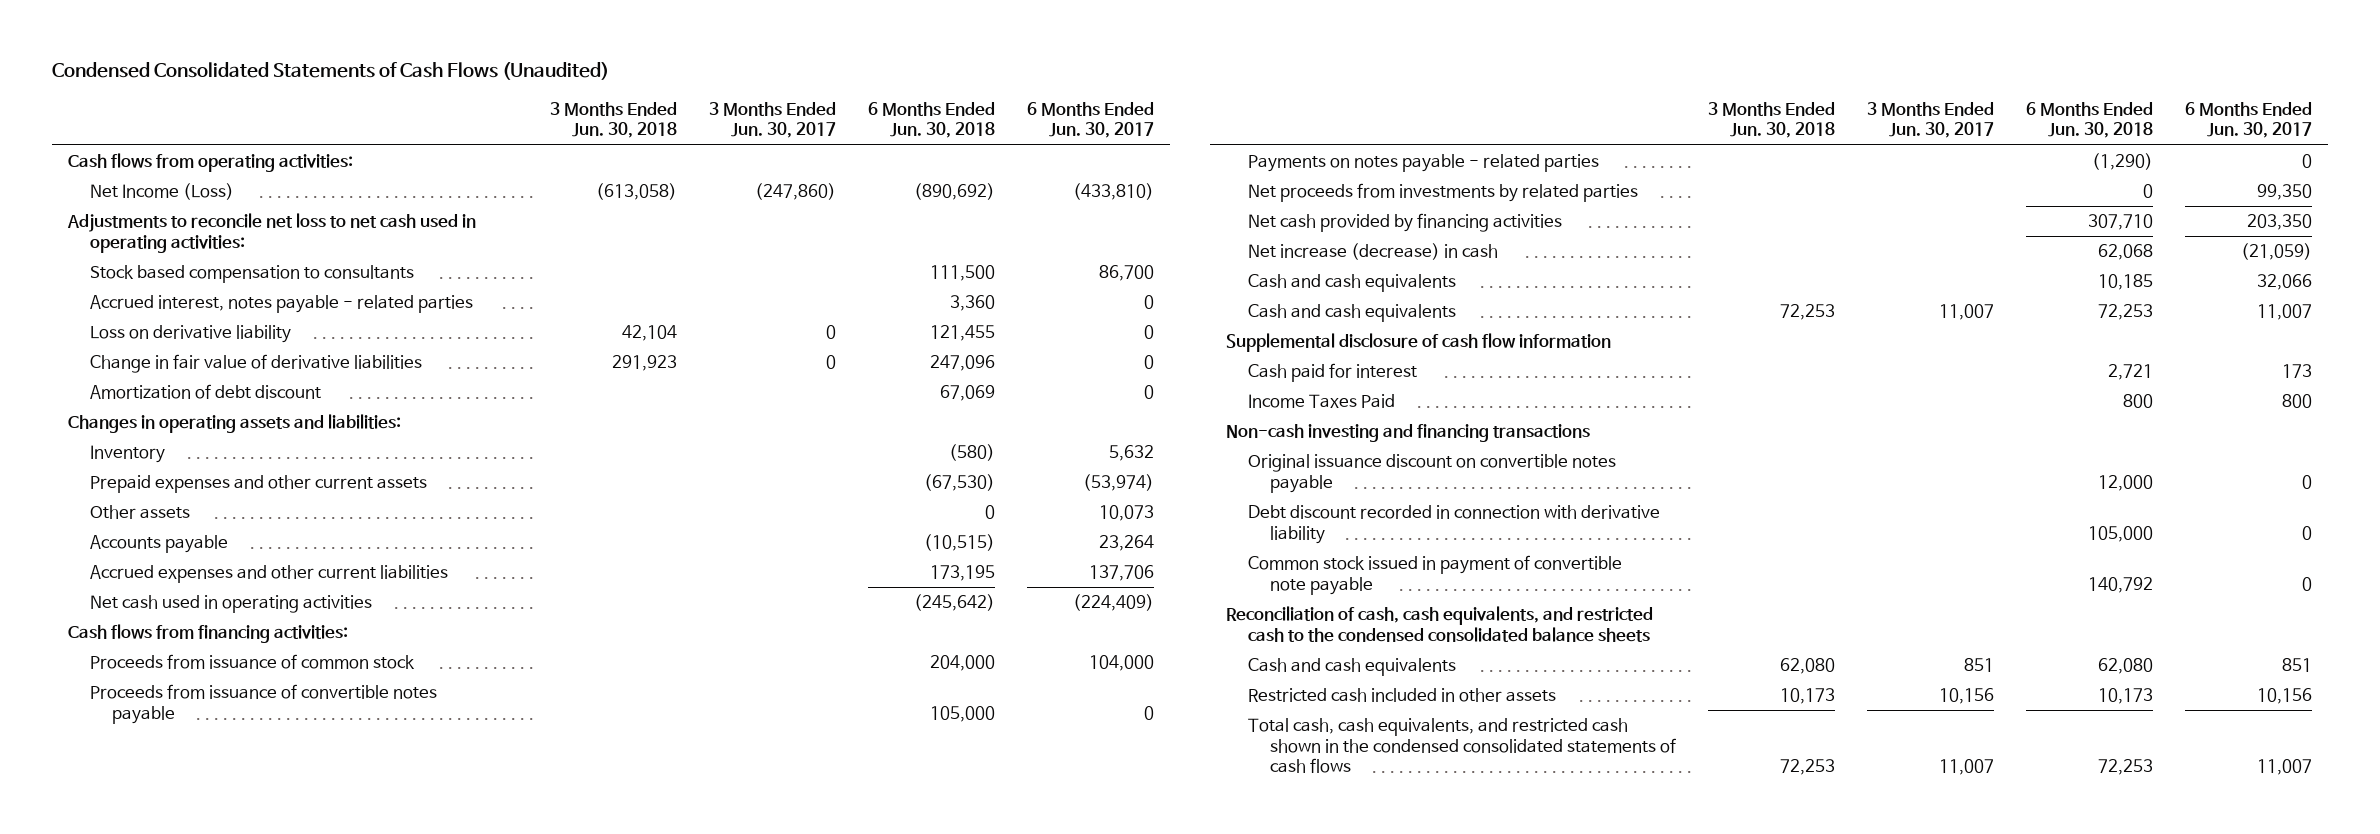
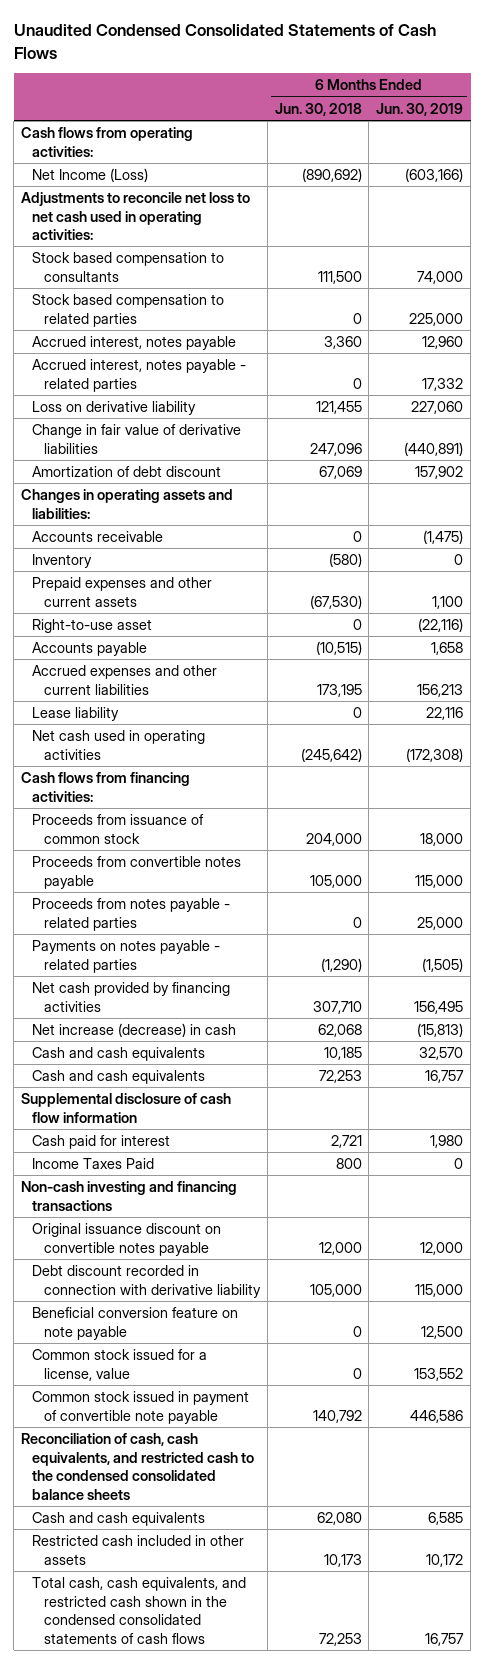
- Condensed Consolidated Statements of Cash Flows (Unaudited)
+ Unaudited Condensed Consolidated Statements of Cash Flows
- | 3 Months Ended Jun. 30, 2018 | 3 Months Ended Jun. 30, 2017 | 6 Months Ended Jun. 30, 2018 | 6 Months Ended Jun. 30, 2017
+ | 6 Months Ended Jun. 30, 2018 | 6 Months Ended Jun. 30, 2019
- Accrued interest, notes payable - related parties | | | 3,360 | 0
+ Stock based compensation to related parties | 0 | 225,000
+ Accrued interest, notes payable | 3,360 | 12,960
+ Accrued interest, notes payable - related parties | 0 | 17,332
+ Accounts receivable | 0 | (1,475)
- Other assets | | | 0 | 10,073
+ Right-to-use asset | 0 | (22,116)
+ Lease liability | 0 | 22,116
- Proceeds from issuance of convertible notes payable | | | 105,000 | 0
+ Proceeds from convertible notes payable | 105,000 | 115,000
+ Proceeds from notes payable - related parties | 0 | 25,000
- Net proceeds from investments by related parties | | | 0 | 99,350
+ Beneficial conversion feature on note payable | 0 | 12,500
+ Common stock issued for a license, value | 0 | 153,552

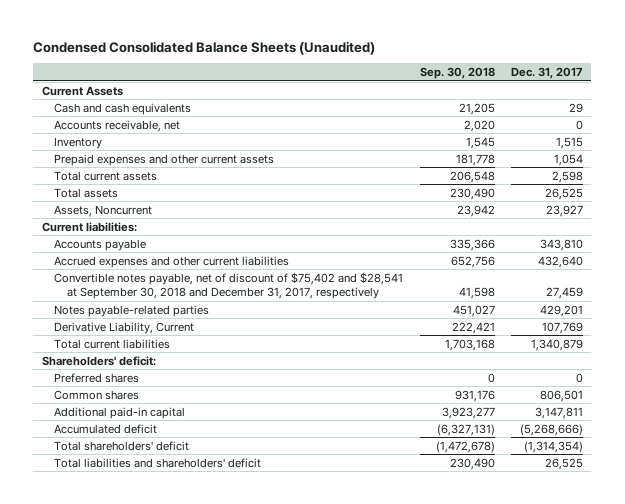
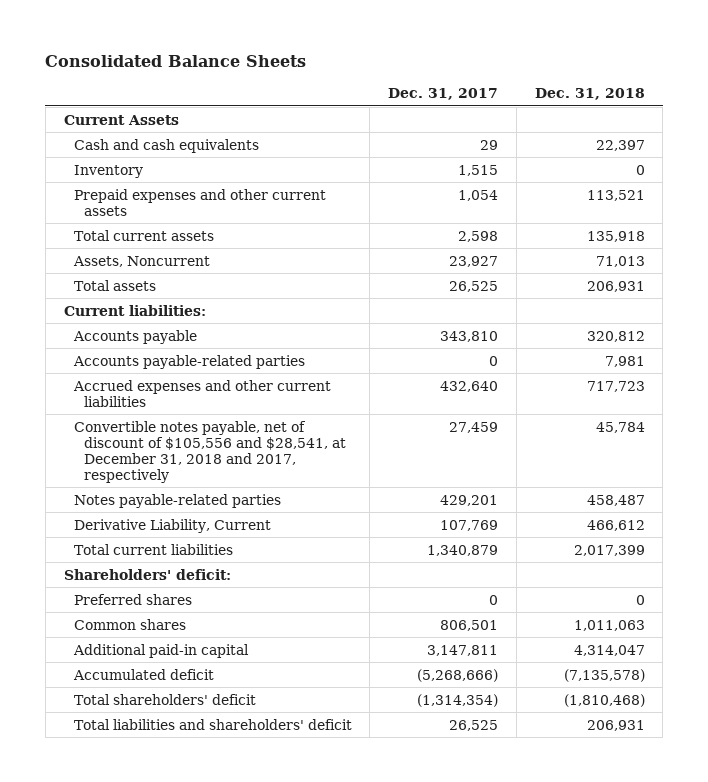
- Condensed Consolidated Balance Sheets (Unaudited)
+ Consolidated Balance Sheets
- | Sep. 30, 2018 | Dec. 31, 2017
+ | Dec. 31, 2017 | Dec. 31, 2018
- Accounts receivable, net | 2,020 | 0
moved down: Total assets | 26,525 | 206,931
+ Accounts payable-related parties | 0 | 7,981
- Convertible notes payable, net of discount of $75,402 and $28,541 at September 30, 2018 and December 31, 2017, respectively | 41,598 | 27,459
+ Convertible notes payable, net of discount of $105,556 and $28,541, at December 31, 2018 and 2017, respectively | 27,459 | 45,784

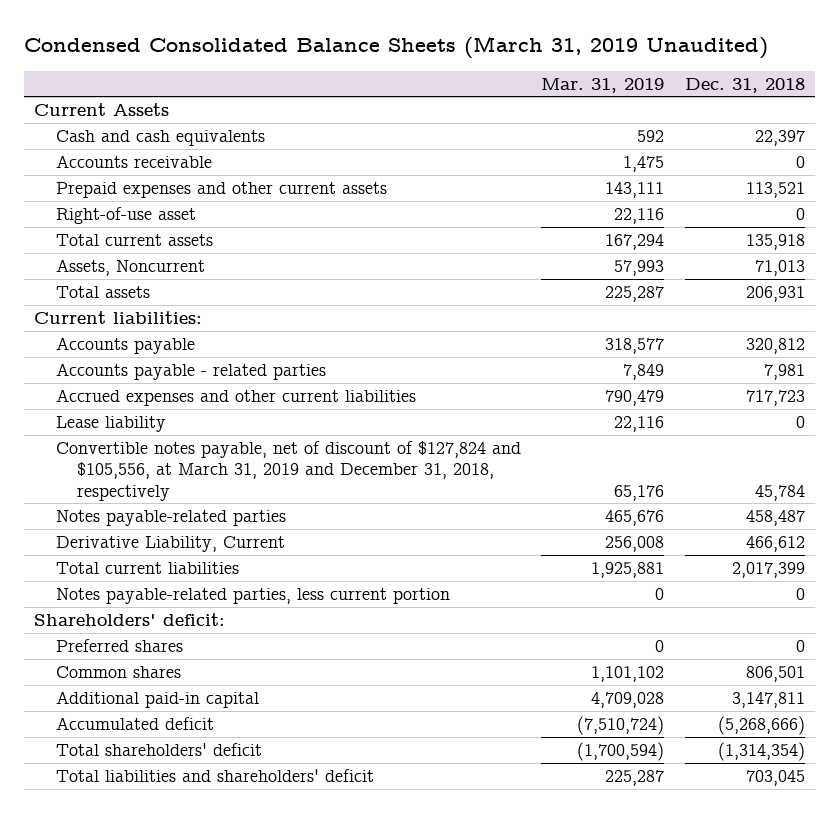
- Consolidated Balance Sheets
+ Condensed Consolidated Balance Sheets (March 31, 2019 Unaudited)
- | Dec. 31, 2017 | Dec. 31, 2018
+ | Mar. 31, 2019 | Dec. 31, 2018
- Inventory | 1,515 | 0
+ Accounts receivable | 1,475 | 0
+ Right-of-use asset | 22,116 | 0
- Accounts payable-related parties | 0 | 7,981
+ Accounts payable - related parties | 7,849 | 7,981
- Convertible notes payable, net of discount of $105,556 and $28,541, at December 31, 2018 and 2017, respectively | 27,459 | 45,784
+ Lease liability | 22,116 | 0
+ Convertible notes payable, net of discount of $127,824 and $105,556, at March 31, 2019 and December 31, 2018, respectively | 65,176 | 45,784
+ Notes payable-related parties, less current portion | 0 | 0
- Common shares | 806,501 | 1,011,063
- Additional paid-in capital | 3,147,811 | 4,314,047
- Accumulated deficit | (5,268,666) | (7,135,578)
- Total shareholders' deficit | (1,314,354) | (1,810,468)
- Total liabilities and shareholders' deficit | 26,525 | 206,931
+ Common shares | 1,101,102 | 806,501
+ Additional paid-in capital | 4,709,028 | 3,147,811
+ Accumulated deficit | (7,510,724) | (5,268,666)
+ Total shareholders' deficit | (1,700,594) | (1,314,354)
+ Total liabilities and shareholders' deficit | 225,287 | 703,045

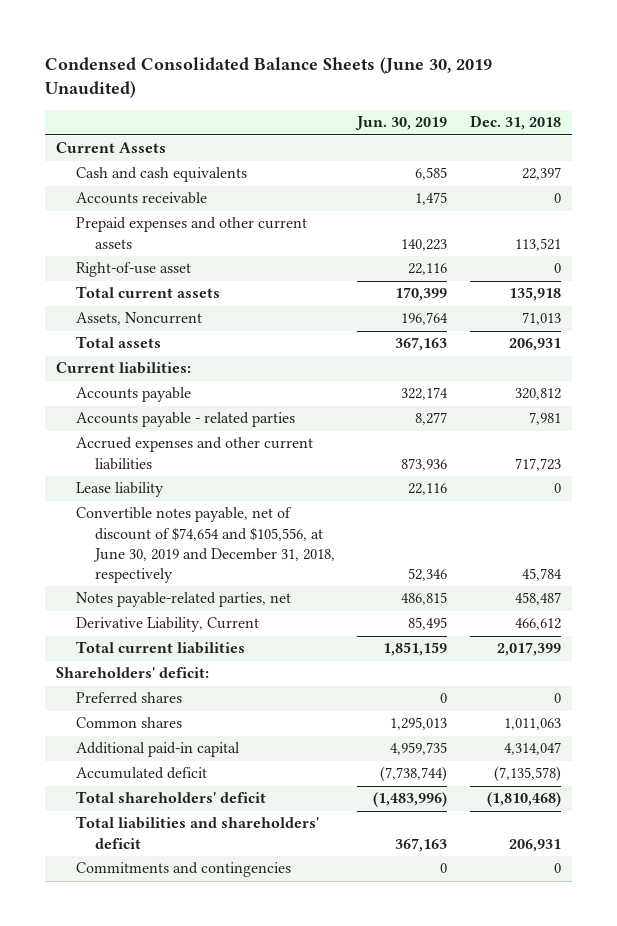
- Condensed Consolidated Balance Sheets (March 31, 2019 Unaudited)
+ Condensed Consolidated Balance Sheets (June 30, 2019 Unaudited)
- | Mar. 31, 2019 | Dec. 31, 2018
+ | Jun. 30, 2019 | Dec. 31, 2018
- Convertible notes payable, net of discount of $127,824 and $105,556, at March 31, 2019 and December 31, 2018, respectively | 65,176 | 45,784
- Notes payable-related parties | 465,676 | 458,487
+ Convertible notes payable, net of discount of $74,654 and $105,556, at June 30, 2019 and December 31, 2018, respectively | 52,346 | 45,784
+ Notes payable-related parties, net | 486,815 | 458,487
- Notes payable-related parties, less current portion | 0 | 0
- Common shares | 1,101,102 | 806,501
- Additional paid-in capital | 4,709,028 | 3,147,811
- Accumulated deficit | (7,510,724) | (5,268,666)
- Total shareholders' deficit | (1,700,594) | (1,314,354)
- Total liabilities and shareholders' deficit | 225,287 | 703,045
+ Common shares | 1,295,013 | 1,011,063
+ Additional paid-in capital | 4,959,735 | 4,314,047
+ Accumulated deficit | (7,738,744) | (7,135,578)
+ Total shareholders' deficit | (1,483,996) | (1,810,468)
+ Total liabilities and shareholders' deficit | 367,163 | 206,931
+ Commitments and contingencies | 0 | 0

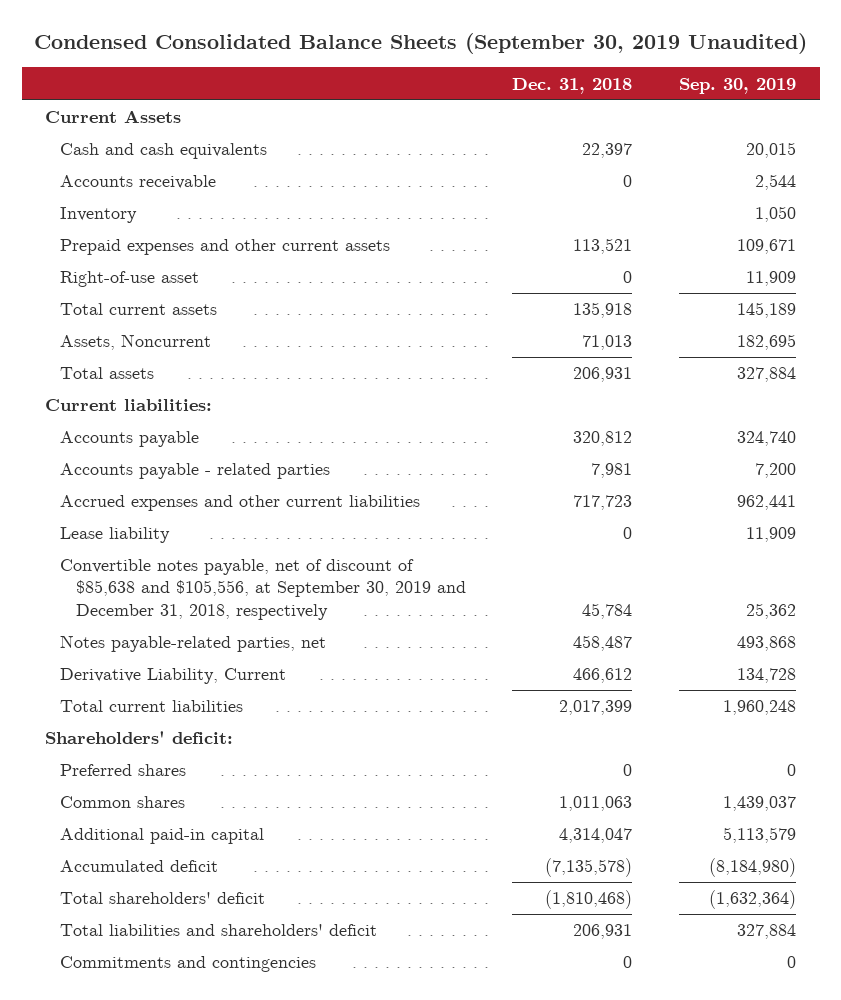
- Condensed Consolidated Balance Sheets (June 30, 2019 Unaudited)
+ Condensed Consolidated Balance Sheets (September 30, 2019 Unaudited)
- | Jun. 30, 2019 | Dec. 31, 2018
+ | Dec. 31, 2018 | Sep. 30, 2019
+ Inventory | | 1,050
- Convertible notes payable, net of discount of $74,654 and $105,556, at June 30, 2019 and December 31, 2018, respectively | 52,346 | 45,784
+ Convertible notes payable, net of discount of $85,638 and $105,556, at September 30, 2019 and December 31, 2018, respectively | 45,784 | 25,362

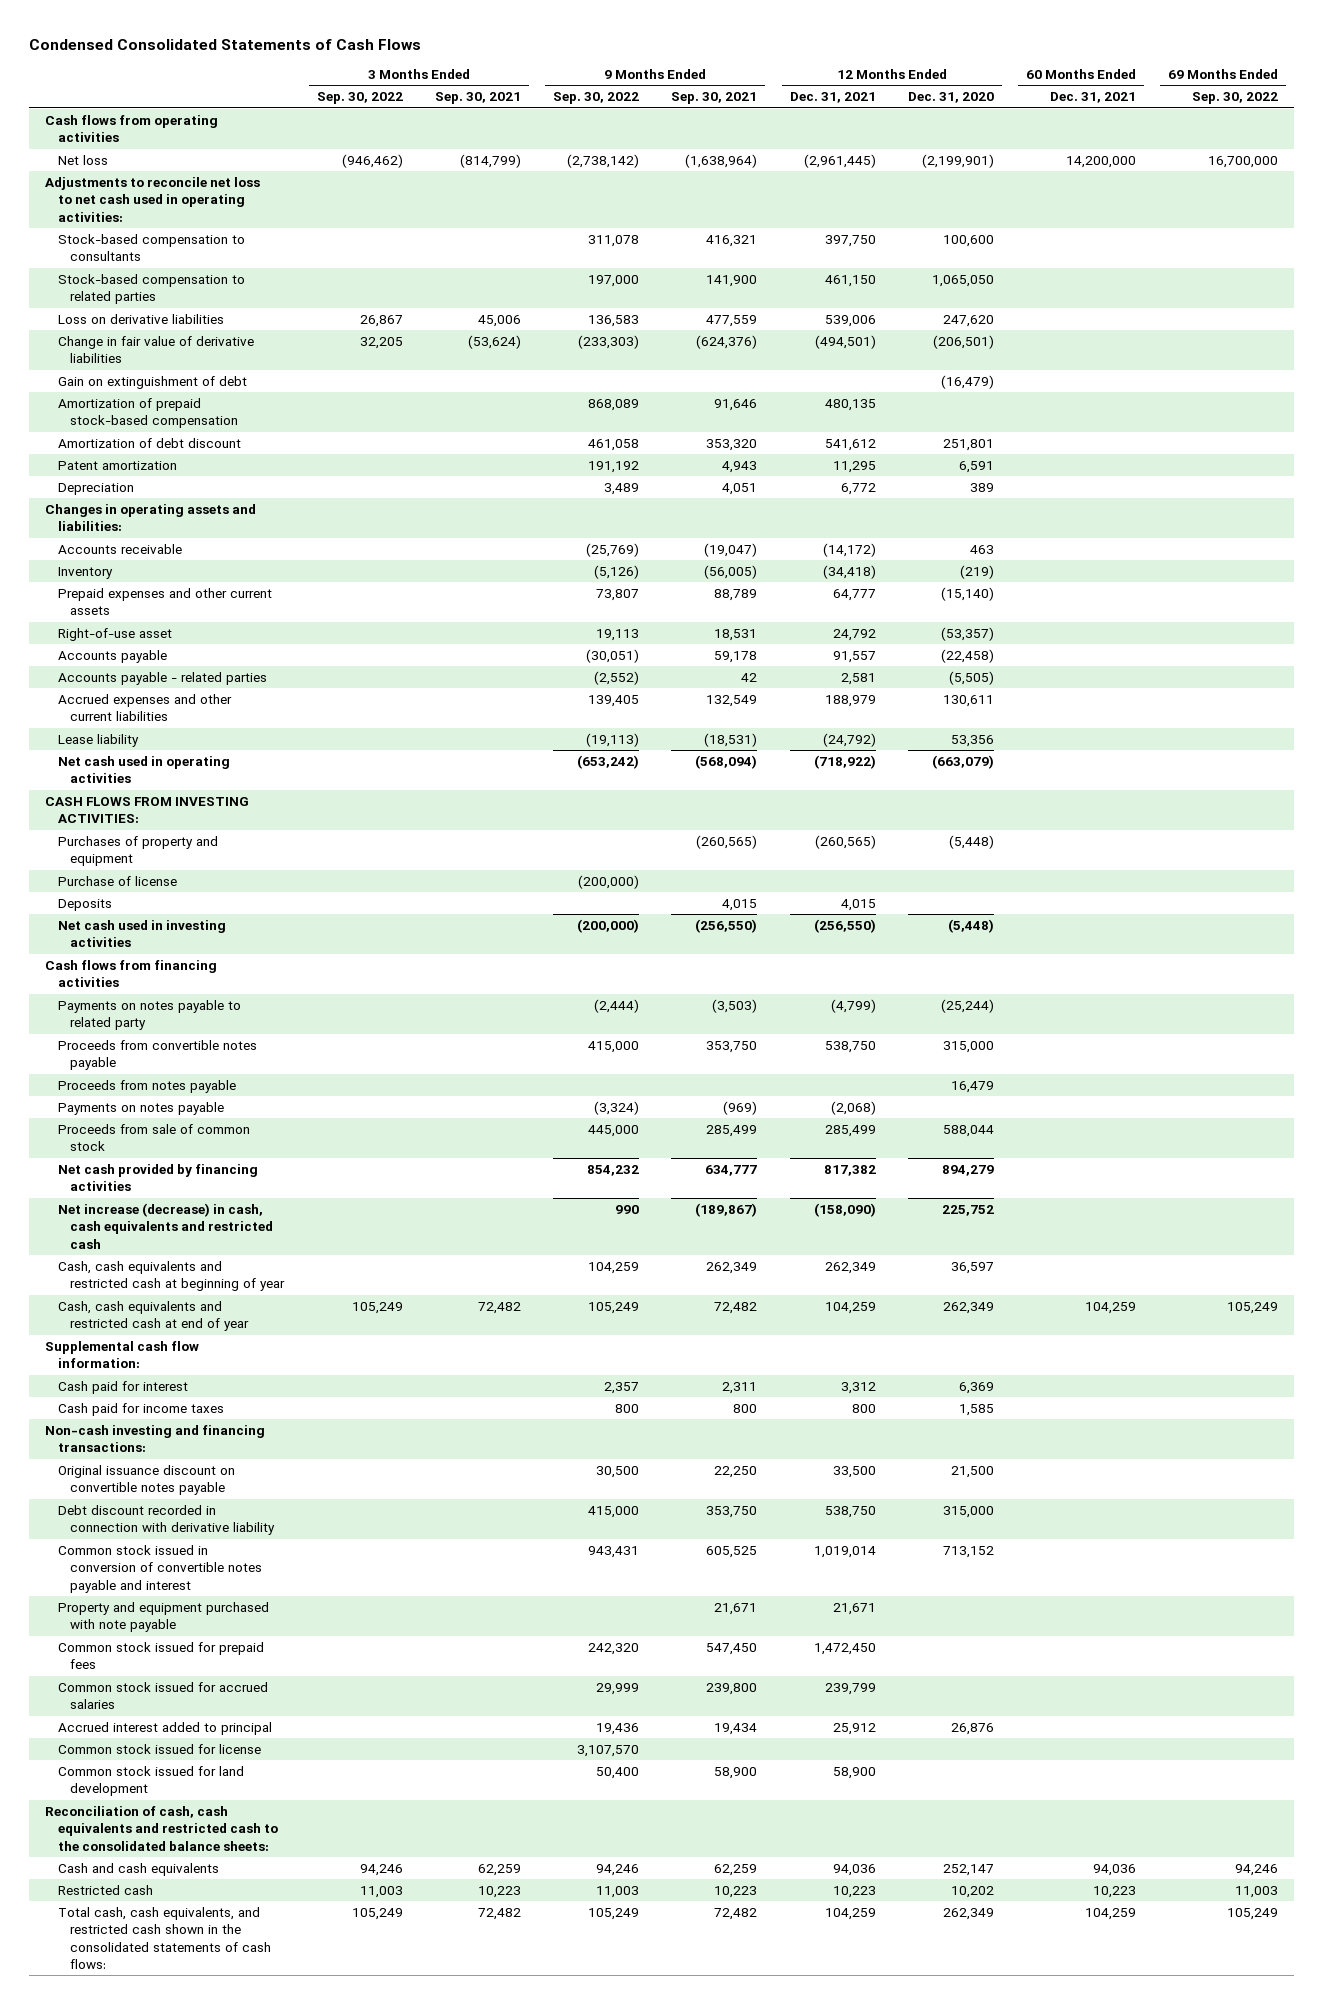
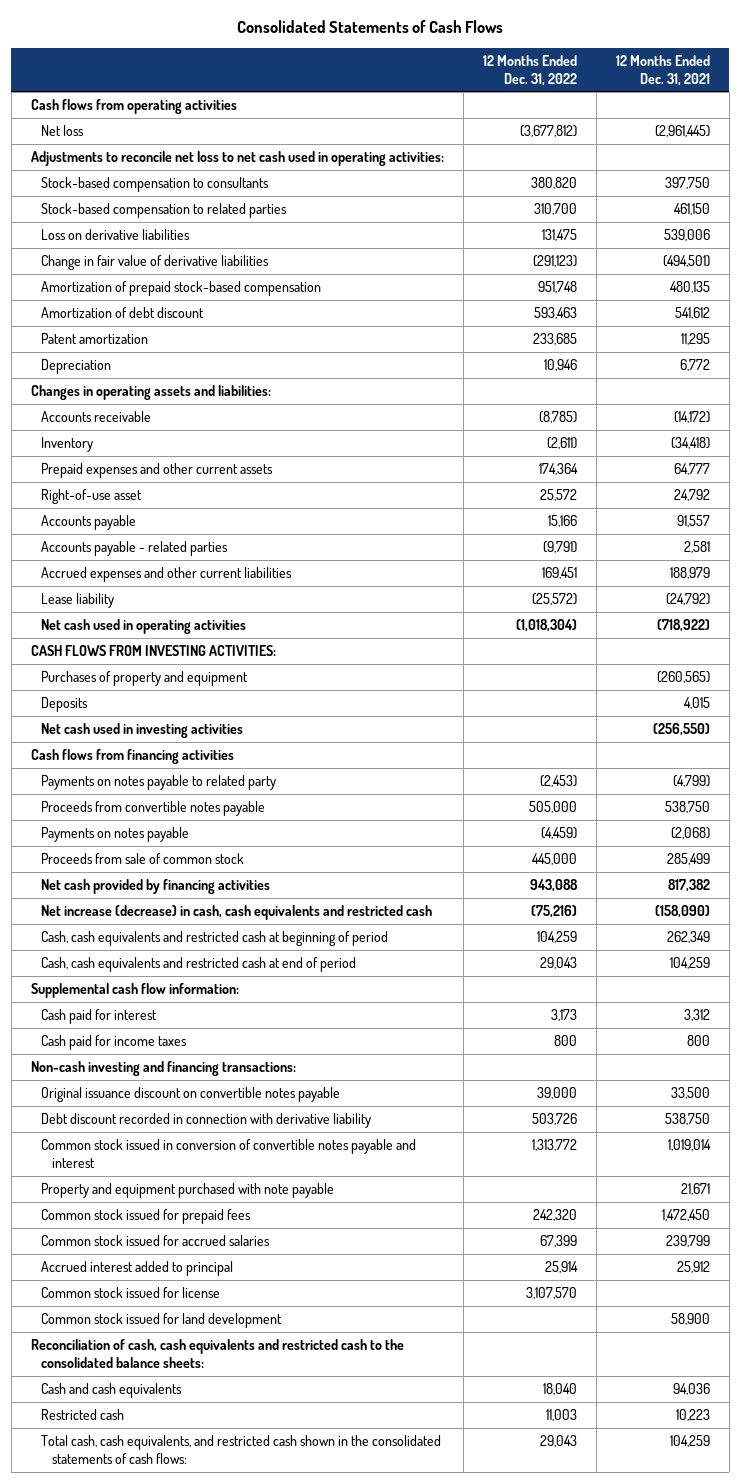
- Condensed Consolidated Statements of Cash Flows
+ Consolidated Statements of Cash Flows
- | 3 Months Ended Sep. 30, 2022 | 3 Months Ended Sep. 30, 2021 | 9 Months Ended Sep. 30, 2022 | 9 Months Ended Sep. 30, 2021 | 12 Months Ended Dec. 31, 2021 | 12 Months Ended Dec. 31, 2020 | 60 Months Ended Dec. 31, 2021 | 69 Months Ended Sep. 30, 2022
+ | 12 Months Ended Dec. 31, 2022 | 12 Months Ended Dec. 31, 2021
- Gain on extinguishment of debt | | | | | | (16,479) | |
- Purchase of license | | | (200,000) | | | | |
- Proceeds from notes payable | | | | | | 16,479 | |
- Cash, cash equivalents and restricted cash at beginning of year | | | 104,259 | 262,349 | 262,349 | 36,597 | |
- Cash, cash equivalents and restricted cash at end of year | 105,249 | 72,482 | 105,249 | 72,482 | 104,259 | 262,349 | 104,259 | 105,249
+ Cash, cash equivalents and restricted cash at beginning of period | 104,259 | 262,349
+ Cash, cash equivalents and restricted cash at end of period | 29,043 | 104,259

